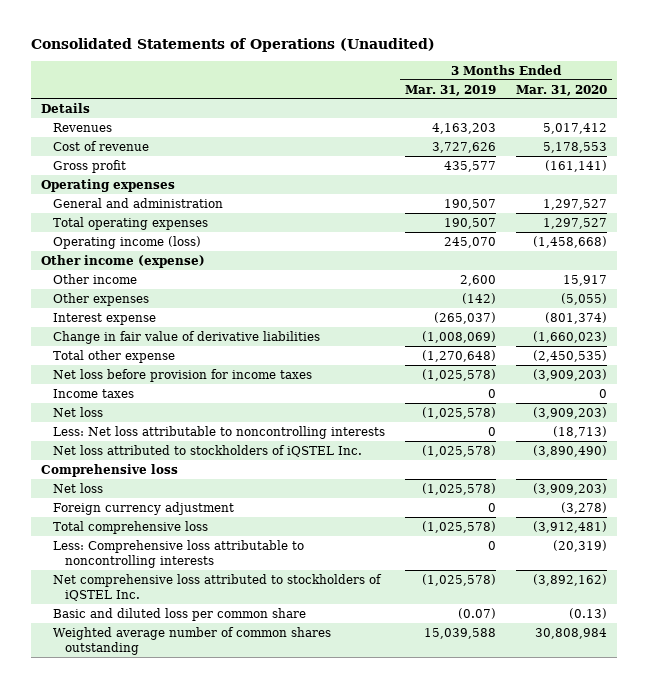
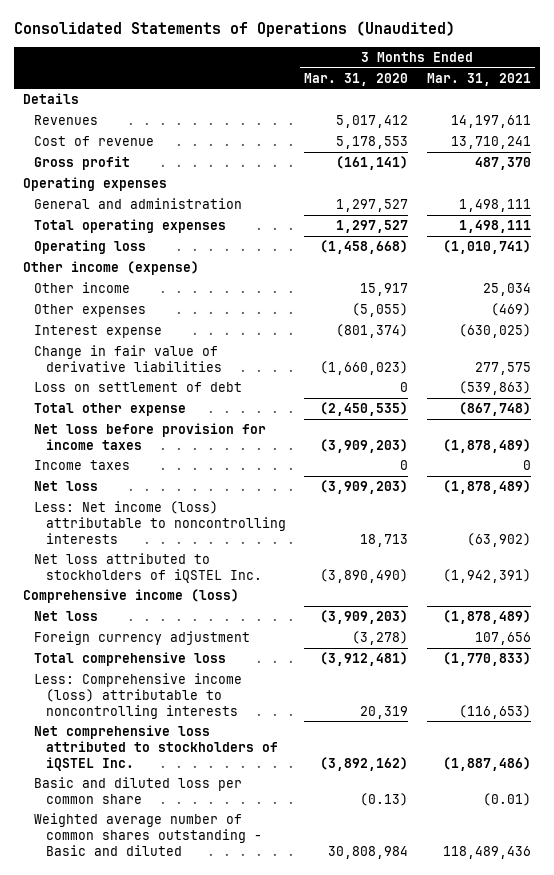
- | 3 Months Ended Mar. 31, 2019 | 3 Months Ended Mar. 31, 2020
+ | 3 Months Ended Mar. 31, 2020 | 3 Months Ended Mar. 31, 2021
- Operating income (loss) | 245,070 | (1,458,668)
+ Operating loss | (1,458,668) | (1,010,741)
+ Loss on settlement of debt | 0 | (539,863)
- Less: Net loss attributable to noncontrolling interests | 0 | (18,713)
+ Less: Net income (loss) attributable to noncontrolling interests | 18,713 | (63,902)
- Comprehensive loss
+ Comprehensive income (loss)
- Less: Comprehensive loss attributable to noncontrolling interests | 0 | (20,319)
+ Less: Comprehensive income (loss) attributable to noncontrolling interests | 20,319 | (116,653)
- Weighted average number of common shares outstanding | 15,039,588 | 30,808,984
+ Weighted average number of common shares outstanding - Basic and diluted | 30,808,984 | 118,489,436

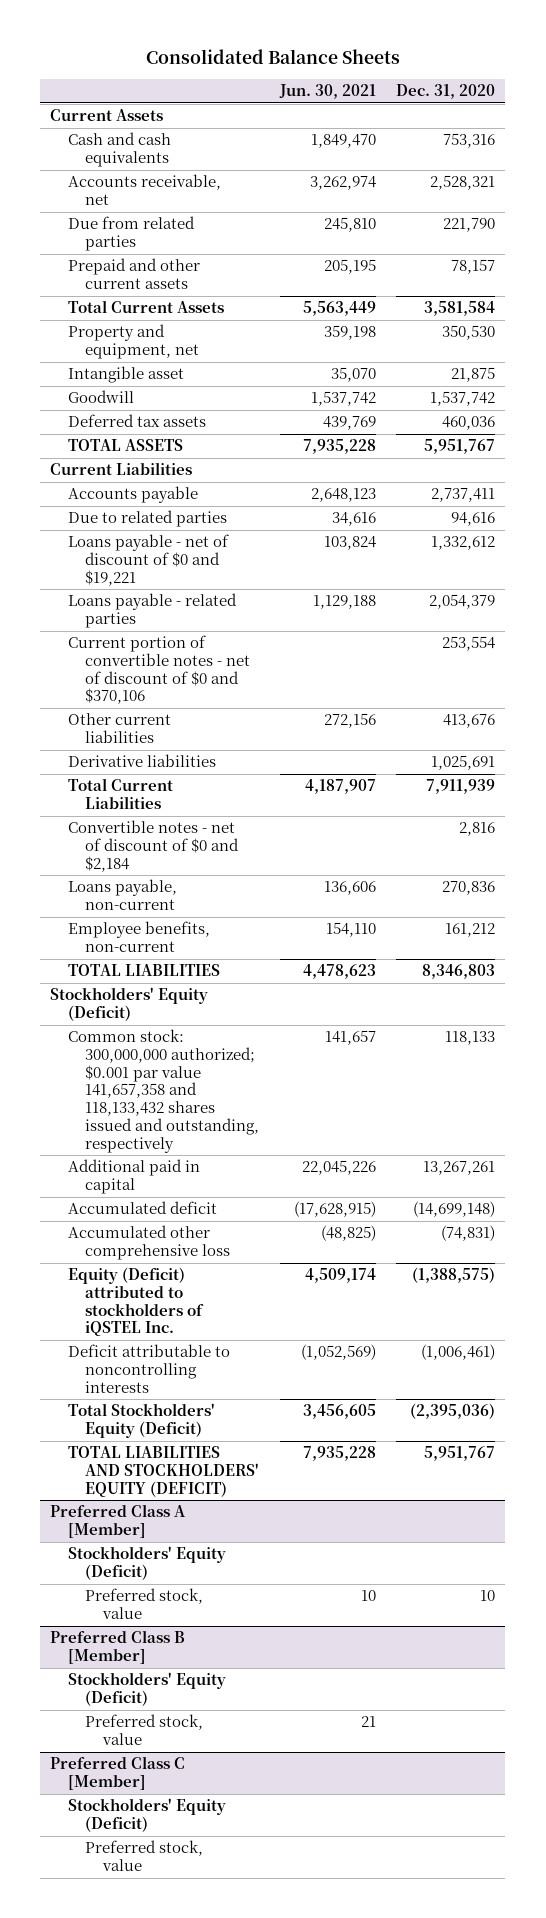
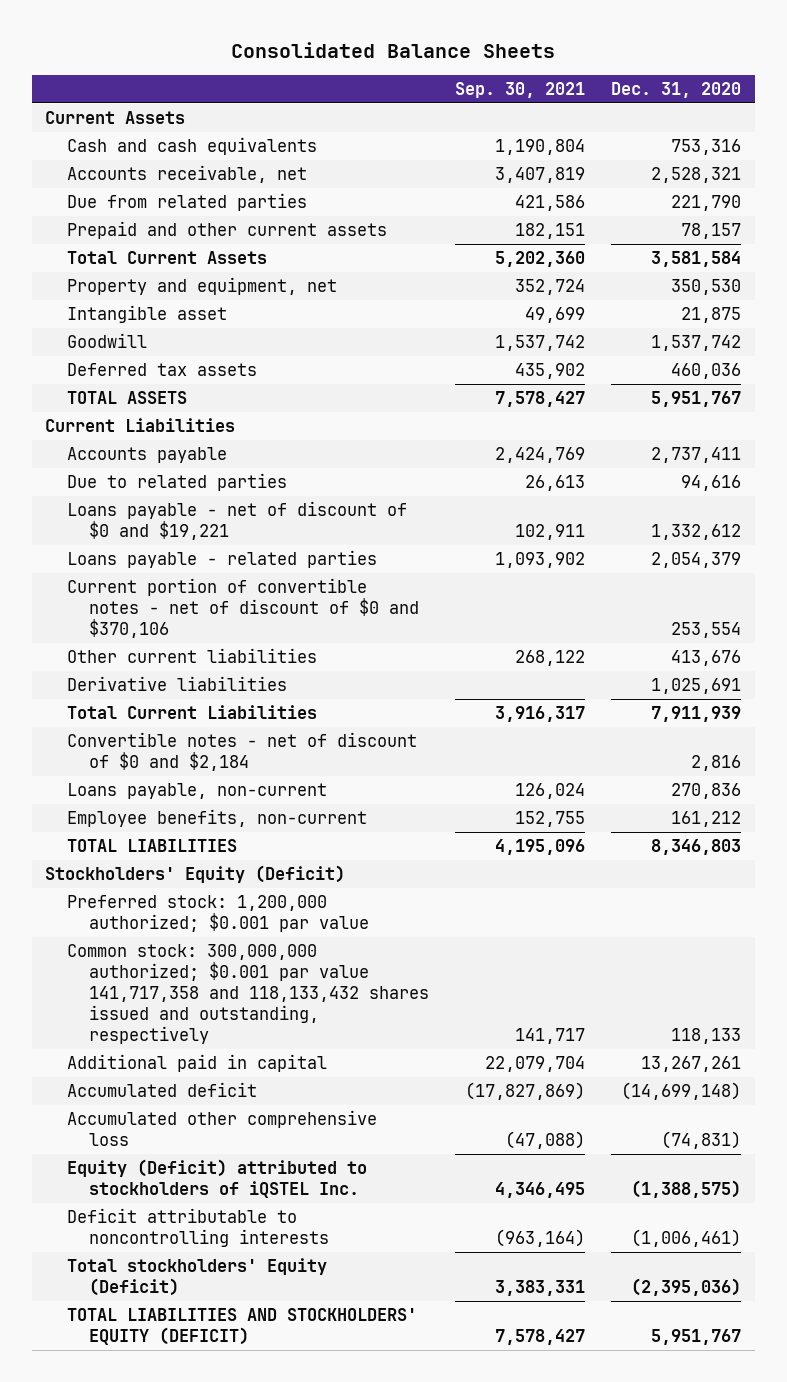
- | Jun. 30, 2021 | Dec. 31, 2020
+ | Sep. 30, 2021 | Dec. 31, 2020
- Common stock: 300,000,000 authorized; $0.001 par value 141,657,358 and 118,133,432 shares issued and outstanding, respectively | 141,657 | 118,133
+ Preferred stock: 1,200,000 authorized; $0.001 par value
+ Common stock: 300,000,000 authorized; $0.001 par value 141,717,358 and 118,133,432 shares issued and outstanding, respectively | 141,717 | 118,133
- Total Stockholders' Equity (Deficit) | 3,456,605 | (2,395,036)
+ Total stockholders' Equity (Deficit) | 3,383,331 | (2,395,036)
- Preferred Class A [Member]
- Stockholders' Equity (Deficit)
- Preferred stock, value | 10 | 10
- Preferred Class B [Member]
- Stockholders' Equity (Deficit)
- Preferred stock, value | 21 |
- Preferred Class C [Member]
- Stockholders' Equity (Deficit)
- Preferred stock, value

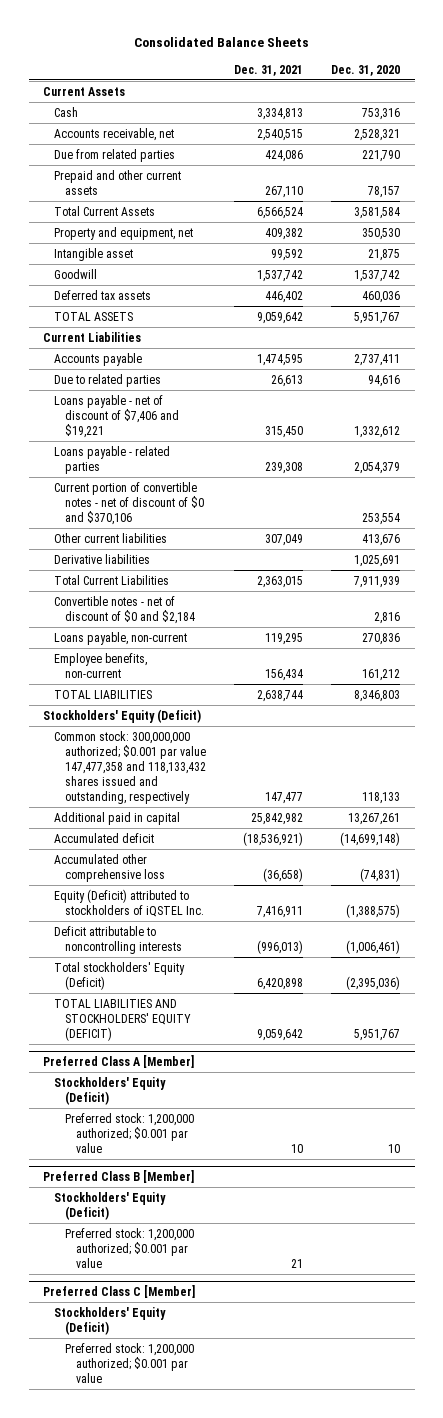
- | Sep. 30, 2021 | Dec. 31, 2020
+ | Dec. 31, 2021 | Dec. 31, 2020
- Cash and cash equivalents | 1,190,804 | 753,316
+ Cash | 3,334,813 | 753,316
- Loans payable - net of discount of $0 and $19,221 | 102,911 | 1,332,612
+ Loans payable - net of discount of $7,406 and $19,221 | 315,450 | 1,332,612
- Preferred stock: 1,200,000 authorized; $0.001 par value
- Common stock: 300,000,000 authorized; $0.001 par value 141,717,358 and 118,133,432 shares issued and outstanding, respectively | 141,717 | 118,133
+ Common stock: 300,000,000 authorized; $0.001 par value 147,477,358 and 118,133,432 shares issued and outstanding, respectively | 147,477 | 118,133
+ Preferred Class A [Member]
+ Stockholders' Equity (Deficit)
+ Preferred stock: 1,200,000 authorized; $0.001 par value | 10 | 10
+ Preferred Class B [Member]
+ Stockholders' Equity (Deficit)
+ Preferred stock: 1,200,000 authorized; $0.001 par value | 21 |
+ Preferred Class C [Member]
+ Stockholders' Equity (Deficit)
+ Preferred stock: 1,200,000 authorized; $0.001 par value

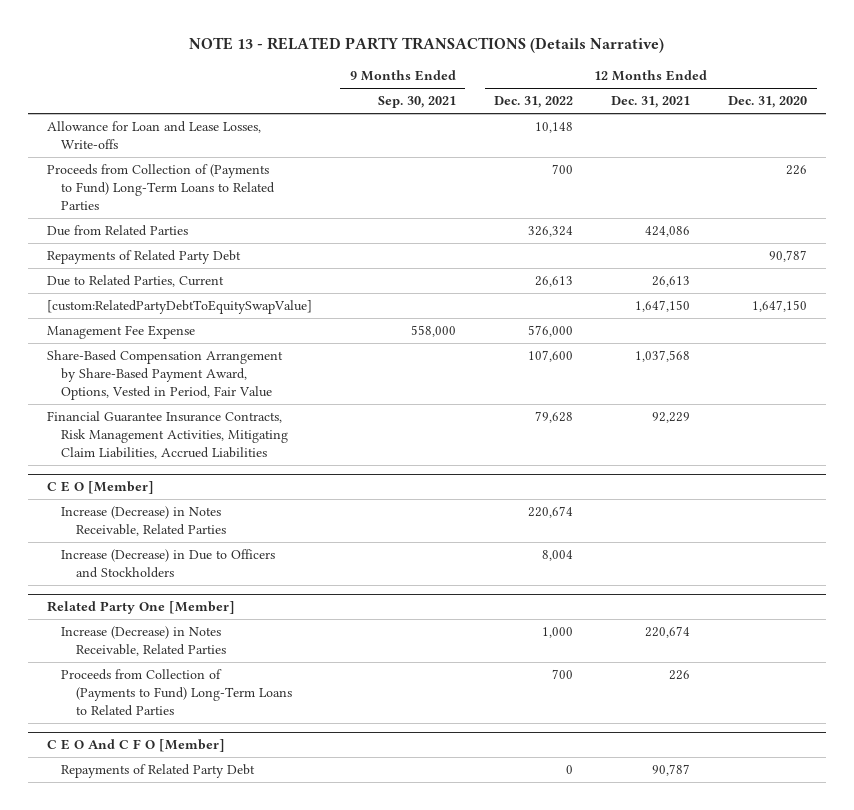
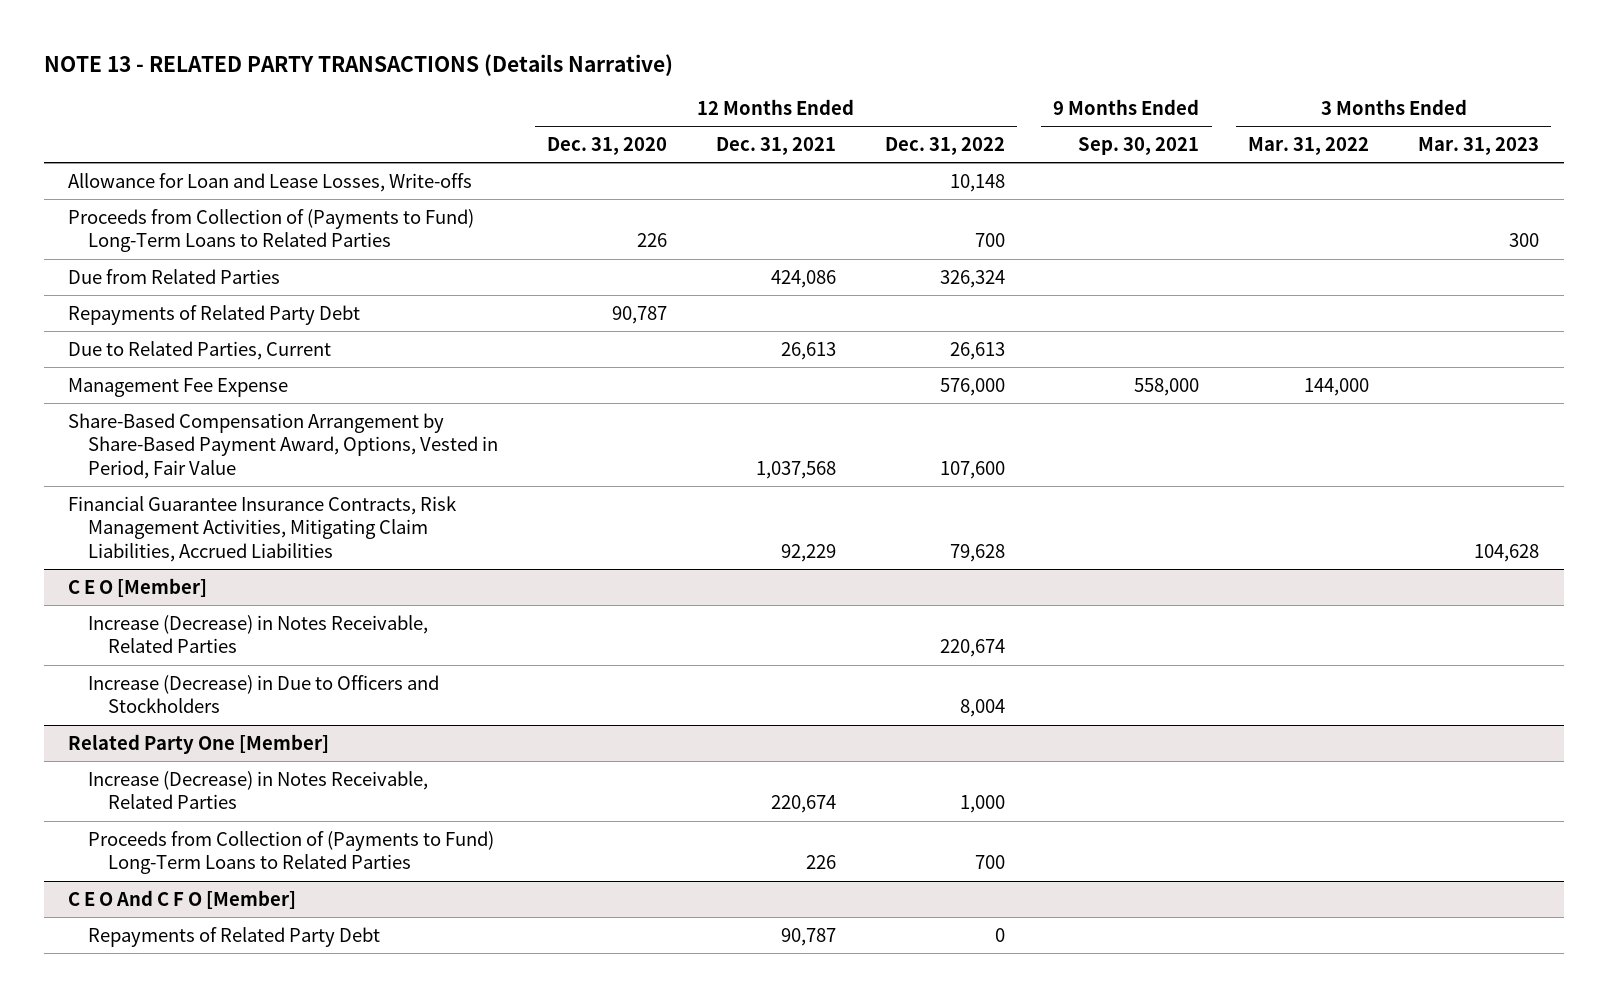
- | 9 Months Ended Sep. 30, 2021 | 12 Months Ended Dec. 31, 2022 | 12 Months Ended Dec. 31, 2021 | 12 Months Ended Dec. 31, 2020
+ | 12 Months Ended Dec. 31, 2020 | 12 Months Ended Dec. 31, 2021 | 12 Months Ended Dec. 31, 2022 | 9 Months Ended Sep. 30, 2021 | 3 Months Ended Mar. 31, 2022 | 3 Months Ended Mar. 31, 2023
- [custom:RelatedPartyDebtToEquitySwapValue] | | | 1,647,150 | 1,647,150

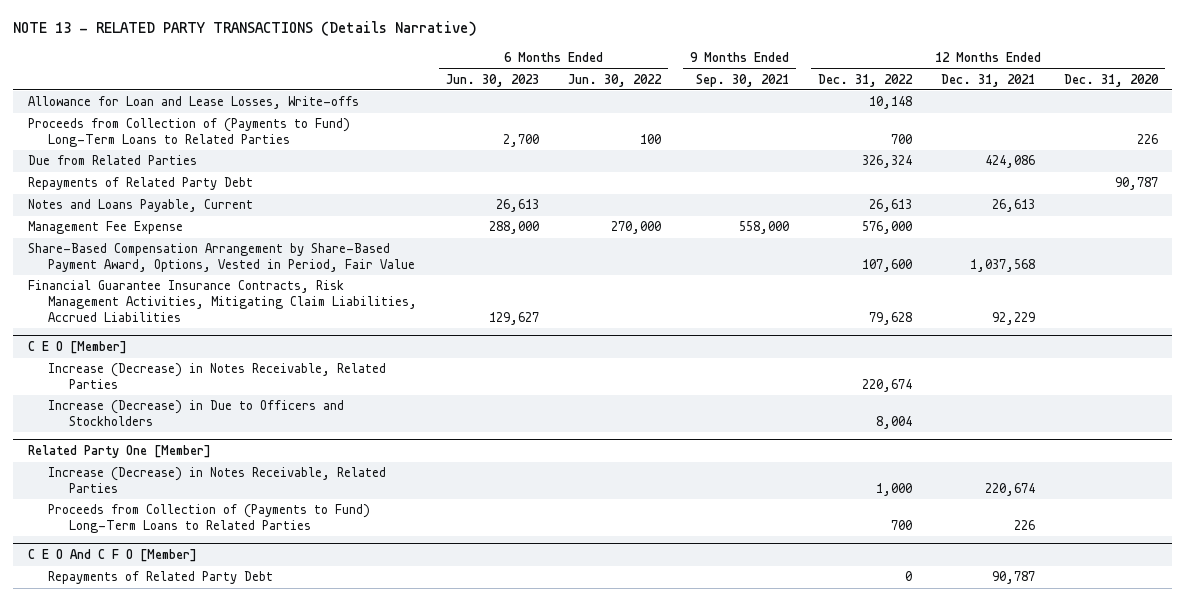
- | 12 Months Ended Dec. 31, 2020 | 12 Months Ended Dec. 31, 2021 | 12 Months Ended Dec. 31, 2022 | 9 Months Ended Sep. 30, 2021 | 3 Months Ended Mar. 31, 2022 | 3 Months Ended Mar. 31, 2023
+ | 6 Months Ended Jun. 30, 2023 | 6 Months Ended Jun. 30, 2022 | 9 Months Ended Sep. 30, 2021 | 12 Months Ended Dec. 31, 2022 | 12 Months Ended Dec. 31, 2021 | 12 Months Ended Dec. 31, 2020
- Due to Related Parties, Current | | 26,613 | 26,613 | | |
+ Notes and Loans Payable, Current | 26,613 | | | 26,613 | 26,613 |

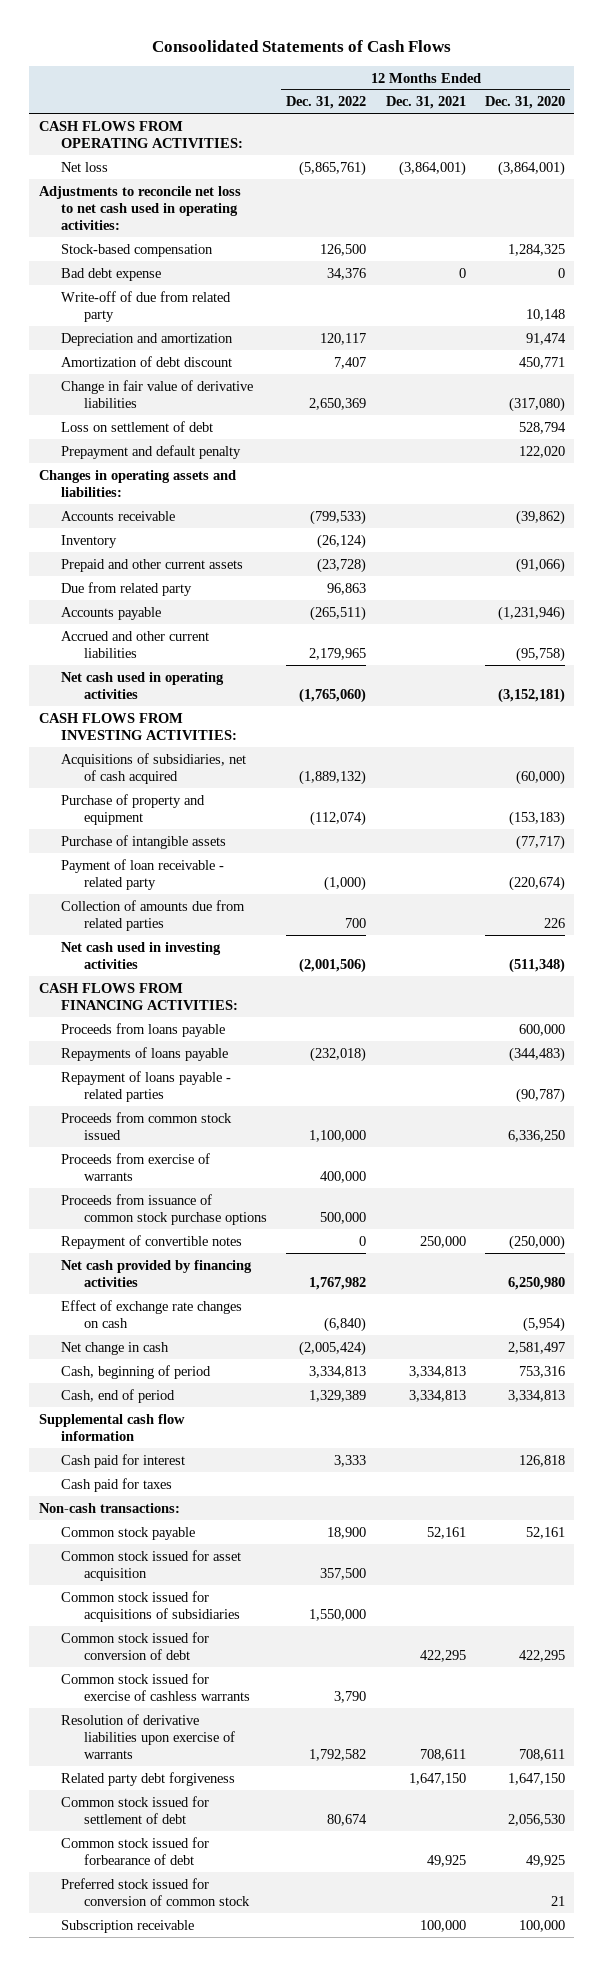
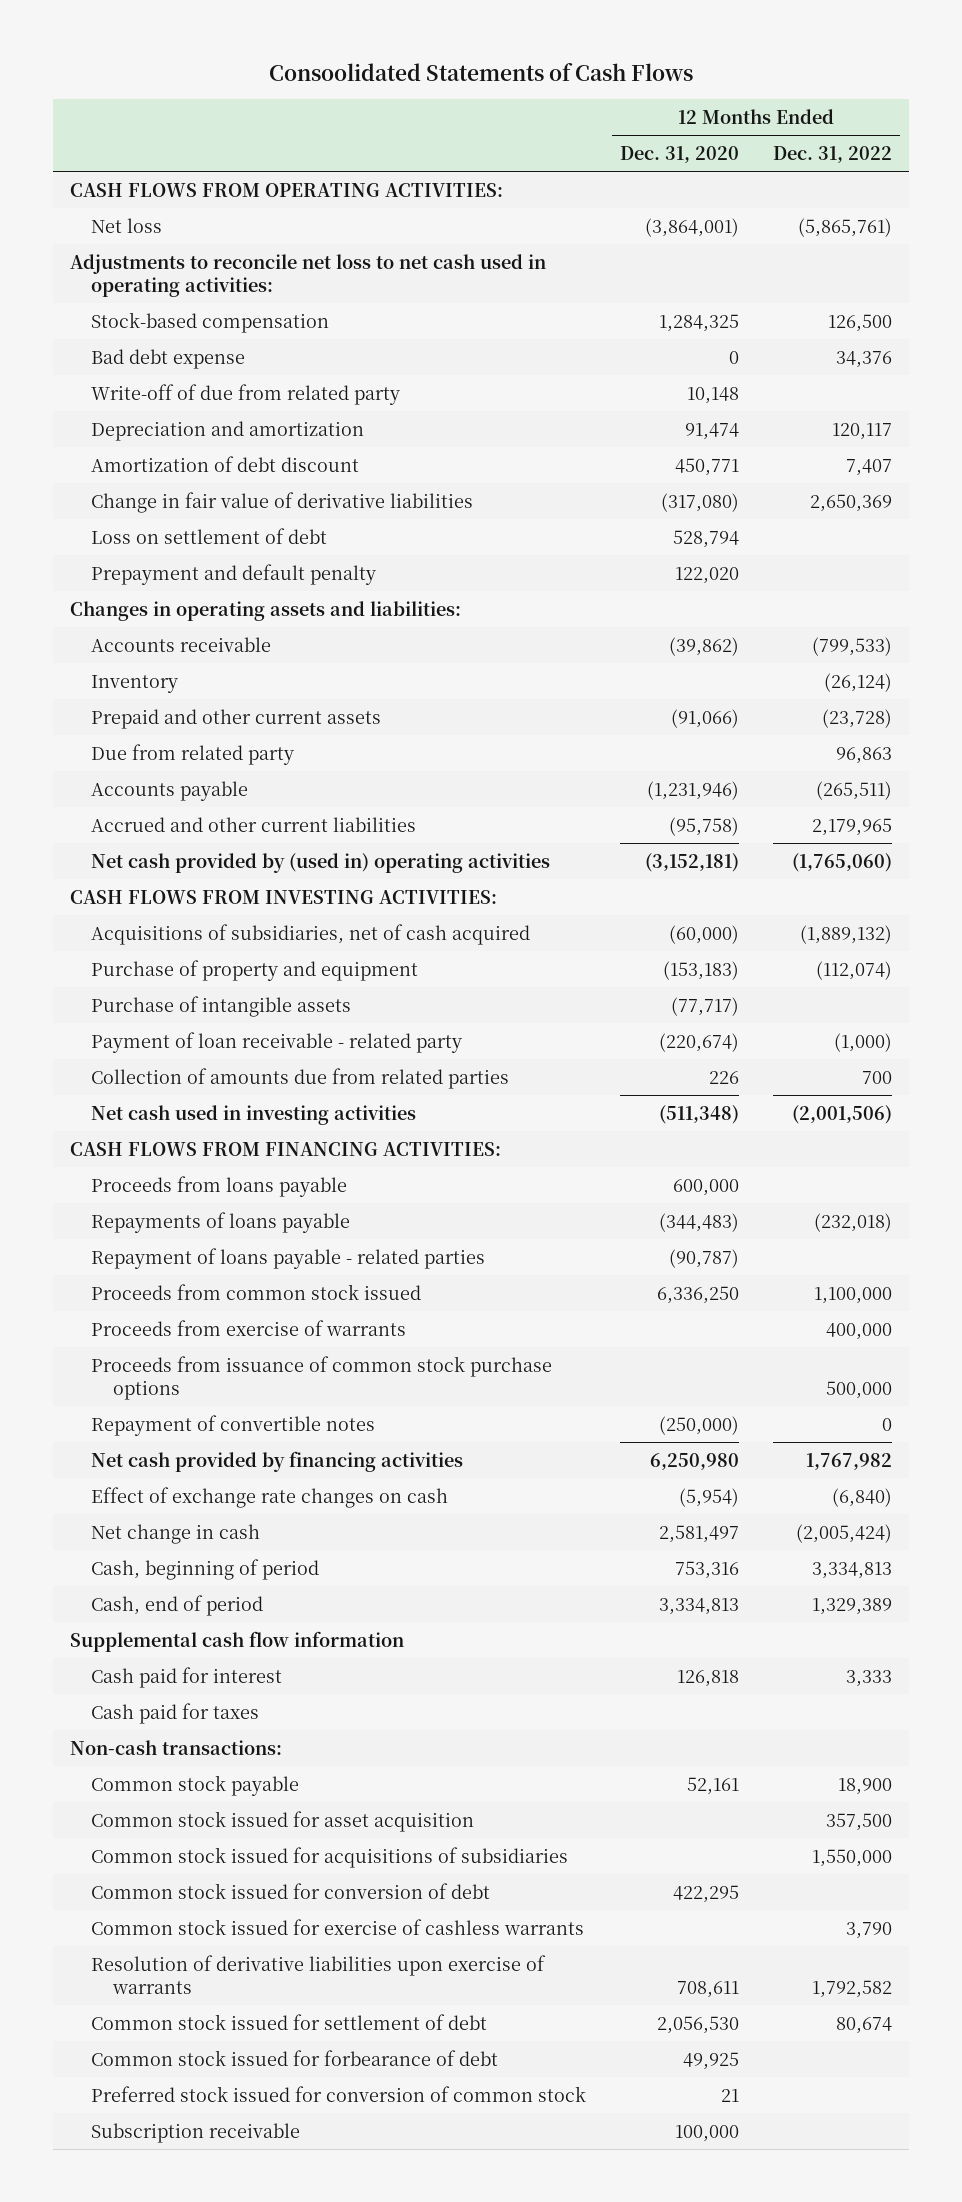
- | 12 Months Ended Dec. 31, 2022 | 12 Months Ended Dec. 31, 2021 | 12 Months Ended Dec. 31, 2020
+ | 12 Months Ended Dec. 31, 2020 | 12 Months Ended Dec. 31, 2022
- Net cash used in operating activities | (1,765,060) | | (3,152,181)
+ Net cash provided by (used in) operating activities | (3,152,181) | (1,765,060)
- Related party debt forgiveness | | 1,647,150 | 1,647,150

